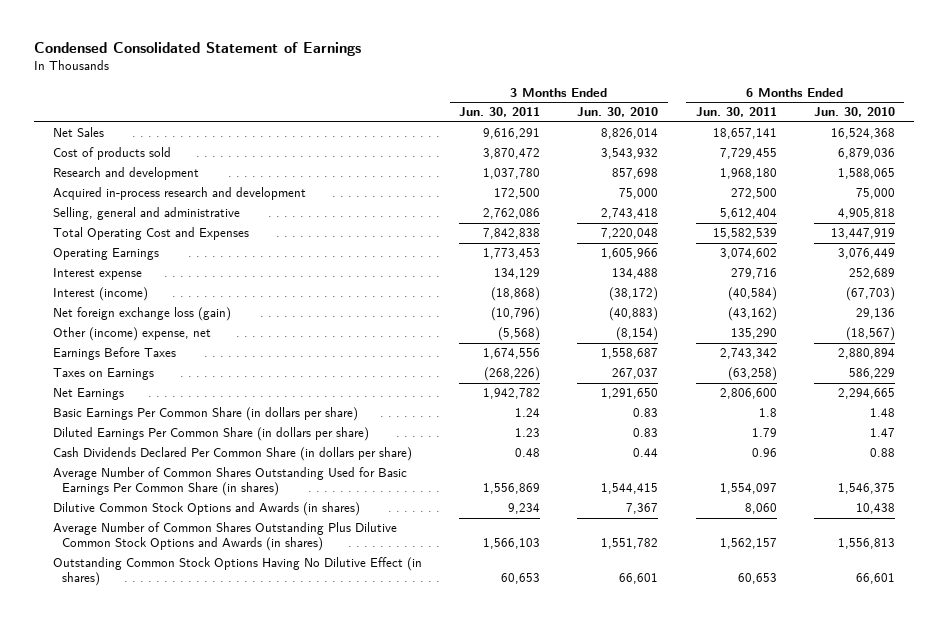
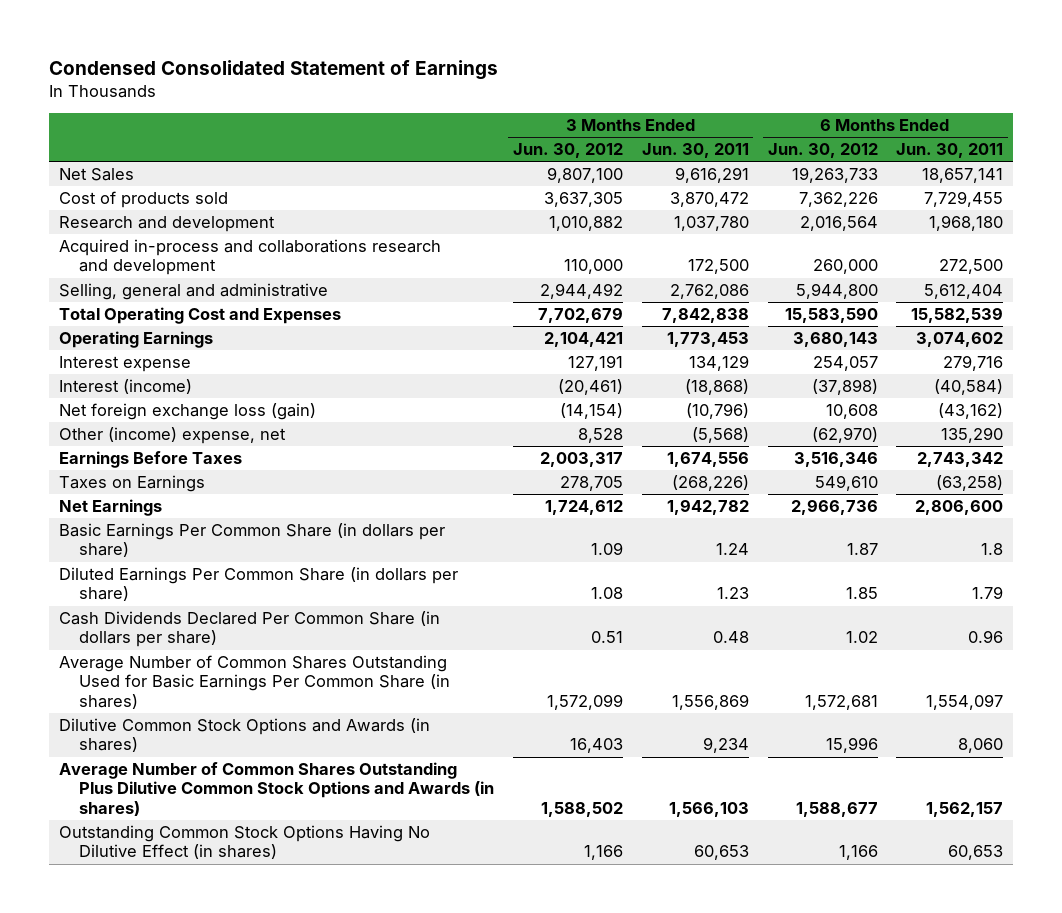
- | 3 Months Ended Jun. 30, 2011 | 3 Months Ended Jun. 30, 2010 | 6 Months Ended Jun. 30, 2011 | 6 Months Ended Jun. 30, 2010
+ | 3 Months Ended Jun. 30, 2012 | 3 Months Ended Jun. 30, 2011 | 6 Months Ended Jun. 30, 2012 | 6 Months Ended Jun. 30, 2011
- Acquired in-process research and development | 172,500 | 75,000 | 272,500 | 75,000
+ Acquired in-process and collaborations research and development | 110,000 | 172,500 | 260,000 | 272,500

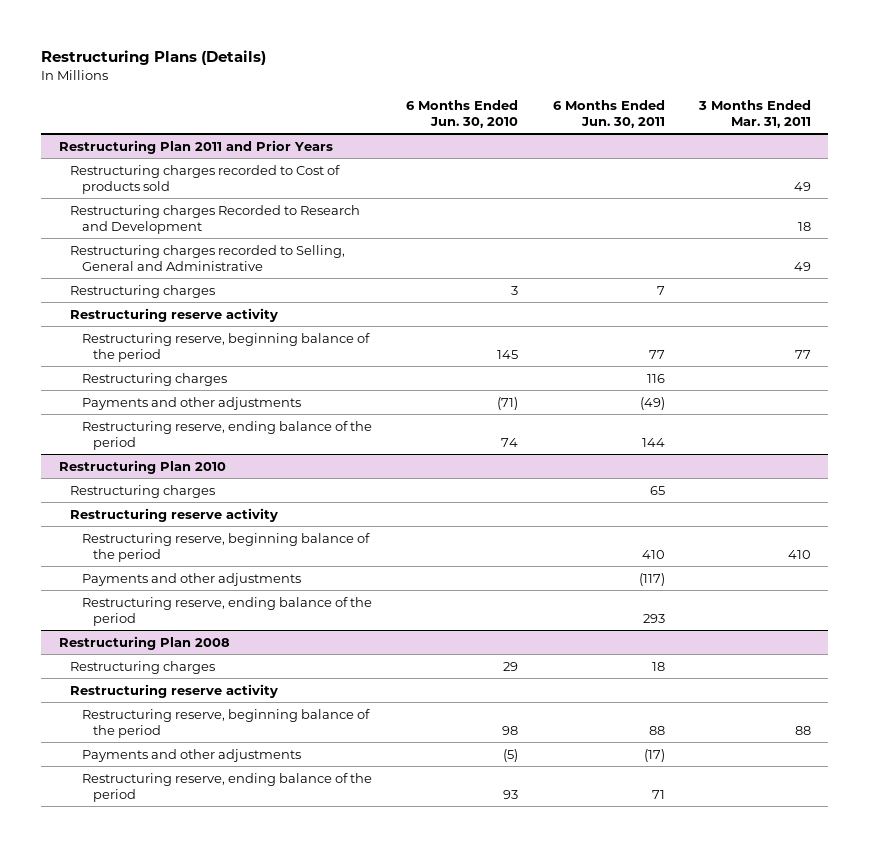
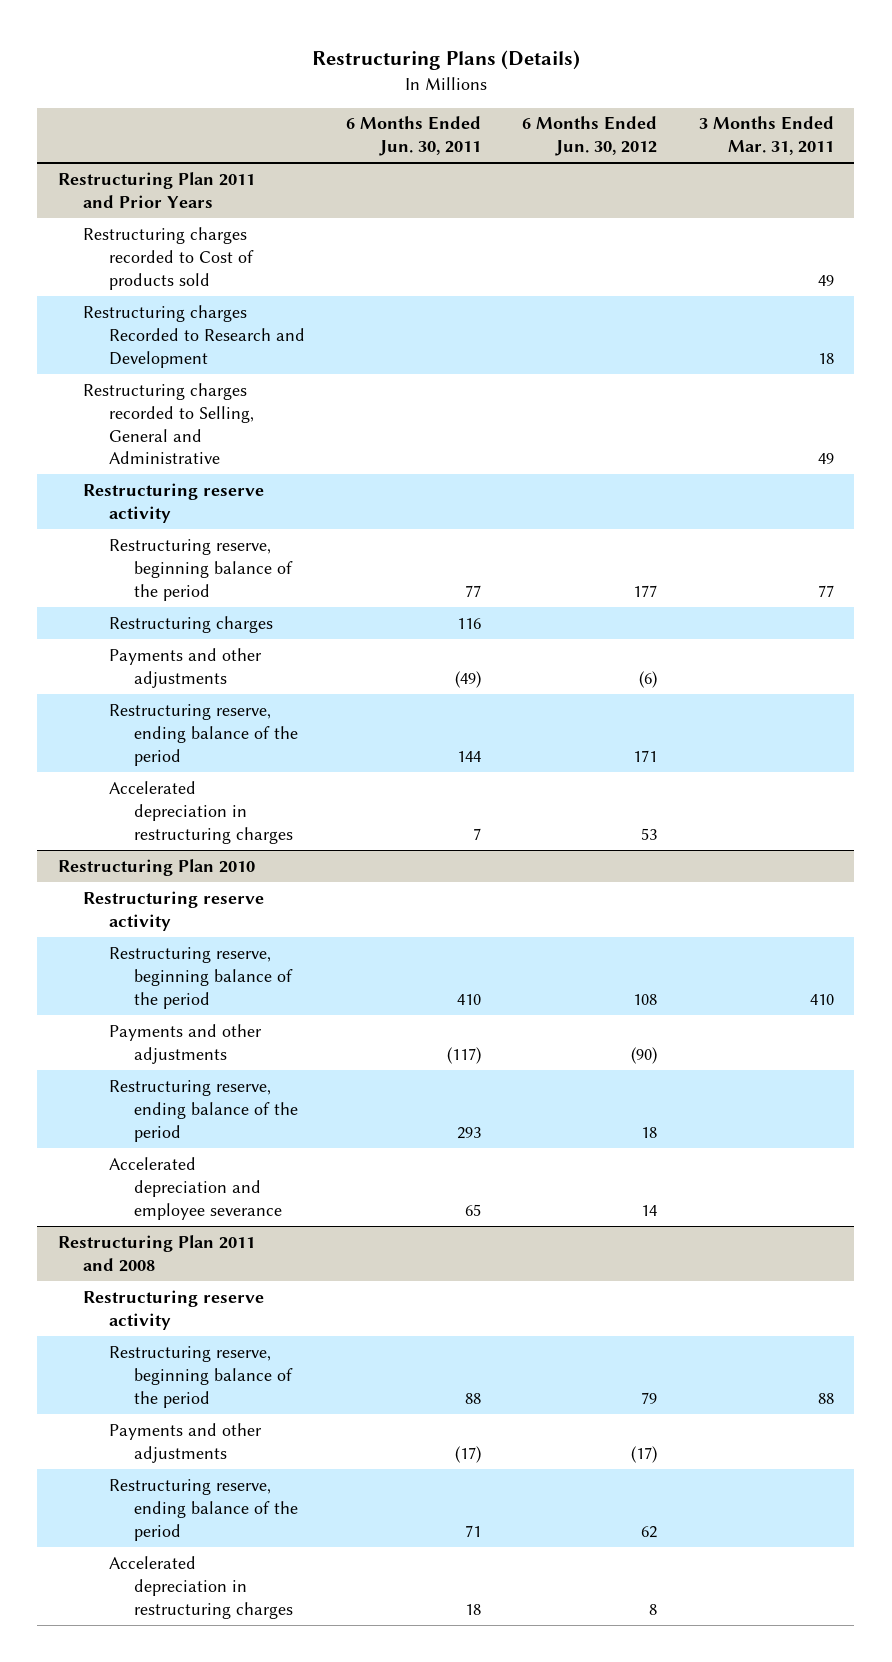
- | 6 Months Ended Jun. 30, 2010 | 6 Months Ended Jun. 30, 2011 | 3 Months Ended Mar. 31, 2011
+ | 6 Months Ended Jun. 30, 2011 | 6 Months Ended Jun. 30, 2012 | 3 Months Ended Mar. 31, 2011
@ Restructuring Plan 2011 and Prior Years
- Restructuring charges | 3 | 7 |
+ Accelerated depreciation in restructuring charges | 7 | 53 |
@ Restructuring Plan 2010
- Restructuring charges | | 65 |
- Restructuring Plan 2008
- Restructuring charges | 29 | 18 |
@ Restructuring Plan 2010
+ Accelerated depreciation and employee severance | 65 | 14 |
+ Restructuring Plan 2011 and 2008
+ Accelerated depreciation in restructuring charges | 18 | 8 |

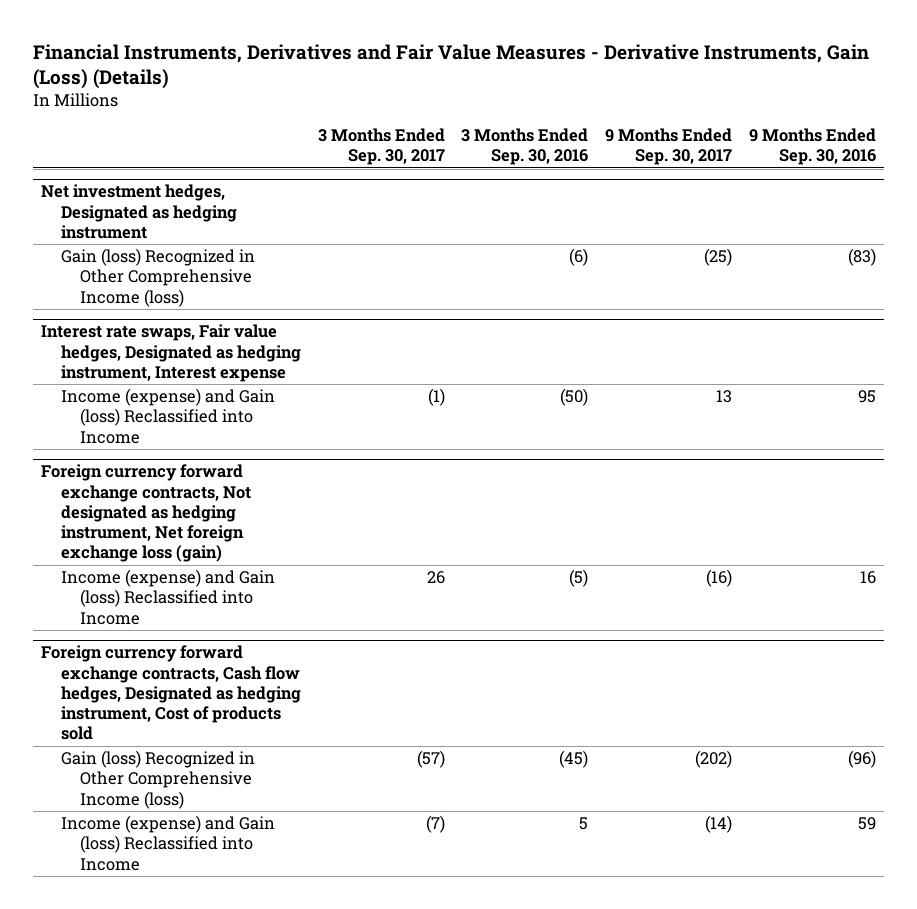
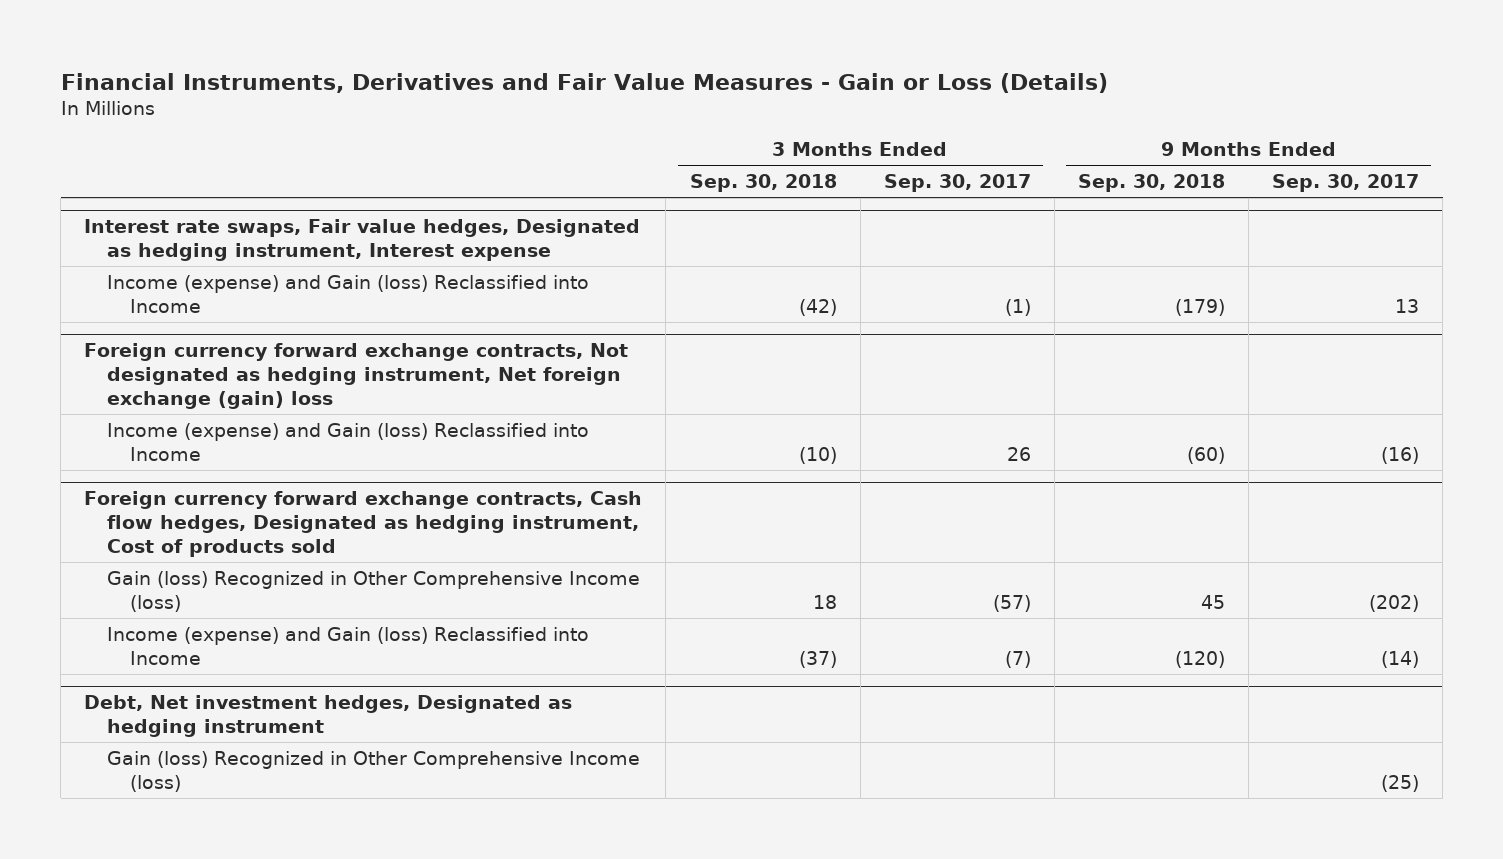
- Financial Instruments, Derivatives and Fair Value Measures - Derivative Instruments, Gain (Loss) (Details)
+ Financial Instruments, Derivatives and Fair Value Measures - Gain or Loss (Details)
- | 3 Months Ended Sep. 30, 2017 | 3 Months Ended Sep. 30, 2016 | 9 Months Ended Sep. 30, 2017 | 9 Months Ended Sep. 30, 2016
+ | 3 Months Ended Sep. 30, 2018 | 3 Months Ended Sep. 30, 2017 | 9 Months Ended Sep. 30, 2018 | 9 Months Ended Sep. 30, 2017
- Net investment hedges, Designated as hedging instrument
- Gain (loss) Recognized in Other Comprehensive Income (loss) | | (6) | (25) | (83)
- Foreign currency forward exchange contracts, Not designated as hedging instrument, Net foreign exchange loss (gain)
+ Foreign currency forward exchange contracts, Not designated as hedging instrument, Net foreign exchange (gain) loss
+ Debt, Net investment hedges, Designated as hedging instrument
+ Gain (loss) Recognized in Other Comprehensive Income (loss) | | | | (25)

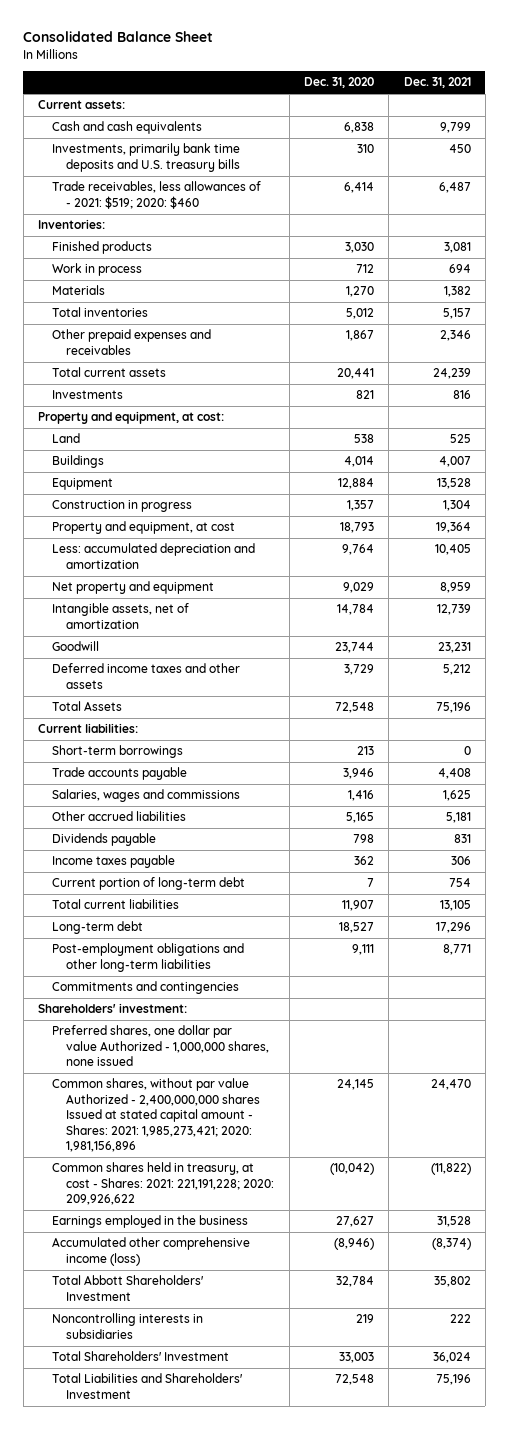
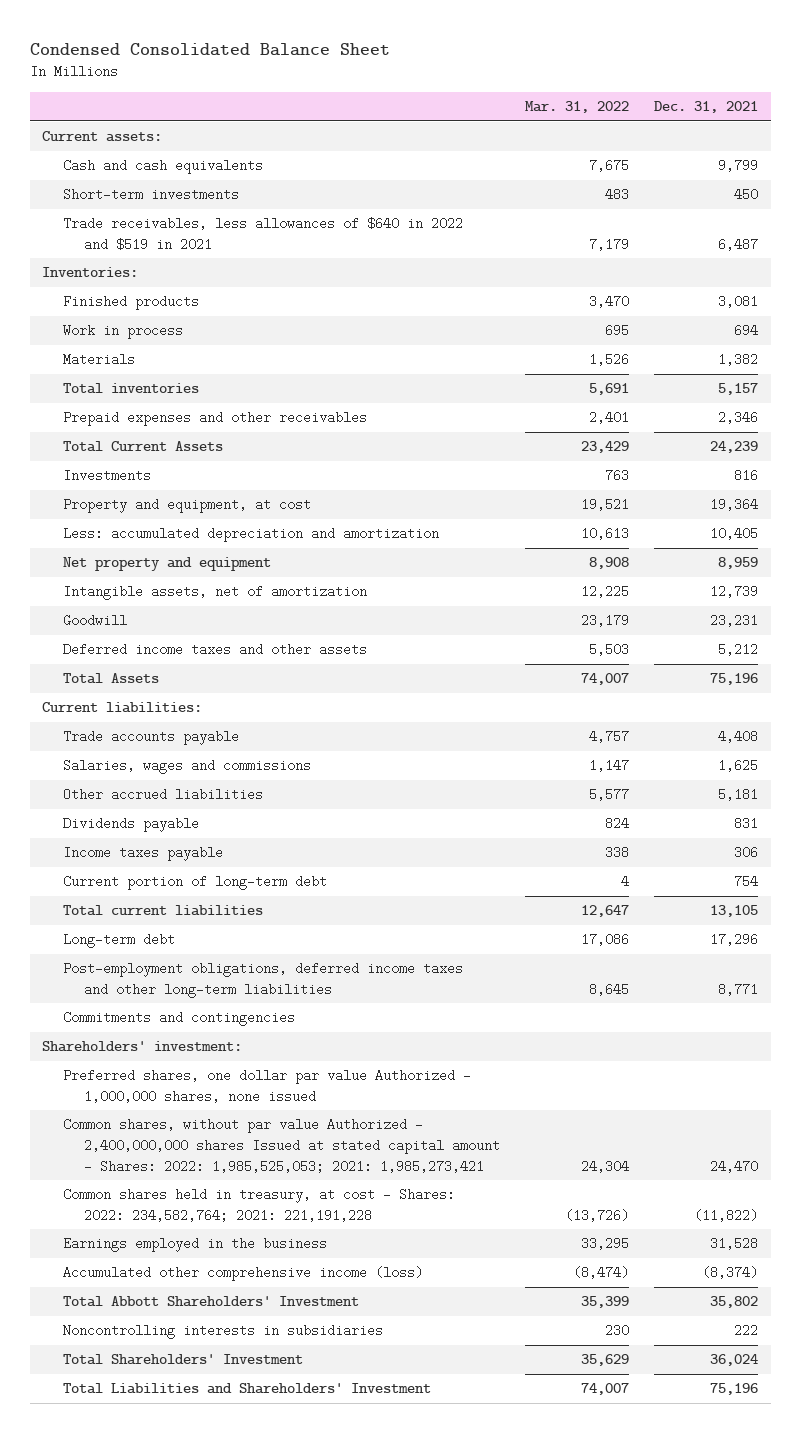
- Consolidated Balance Sheet
+ Condensed Consolidated Balance Sheet
- | Dec. 31, 2020 | Dec. 31, 2021
+ | Mar. 31, 2022 | Dec. 31, 2021
- Investments, primarily bank time deposits and U.S. treasury bills | 310 | 450
- Trade receivables, less allowances of - 2021: $519; 2020: $460 | 6,414 | 6,487
+ Short-term investments | 483 | 450
+ Trade receivables, less allowances of $640 in 2022 and $519 in 2021 | 7,179 | 6,487
- Other prepaid expenses and receivables | 1,867 | 2,346
- Total current assets | 20,441 | 24,239
+ Prepaid expenses and other receivables | 2,401 | 2,346
+ Total Current Assets | 23,429 | 24,239
- Property and equipment, at cost:
- Land | 538 | 525
- Buildings | 4,014 | 4,007
- Equipment | 12,884 | 13,528
- Construction in progress | 1,357 | 1,304
- Short-term borrowings | 213 | 0
- Post-employment obligations and other long-term liabilities | 9,111 | 8,771
+ Post-employment obligations, deferred income taxes and other long-term liabilities | 8,645 | 8,771
- Common shares, without par value Authorized - 2,400,000,000 shares Issued at stated capital amount - Shares: 2021: 1,985,273,421; 2020: 1,981,156,896 | 24,145 | 24,470
- Common shares held in treasury, at cost - Shares: 2021: 221,191,228; 2020: 209,926,622 | (10,042) | (11,822)
+ Common shares, without par value Authorized - 2,400,000,000 shares Issued at stated capital amount - Shares: 2022: 1,985,525,053; 2021: 1,985,273,421 | 24,304 | 24,470
+ Common shares held in treasury, at cost - Shares: 2022: 234,582,764; 2021: 221,191,228 | (13,726) | (11,822)

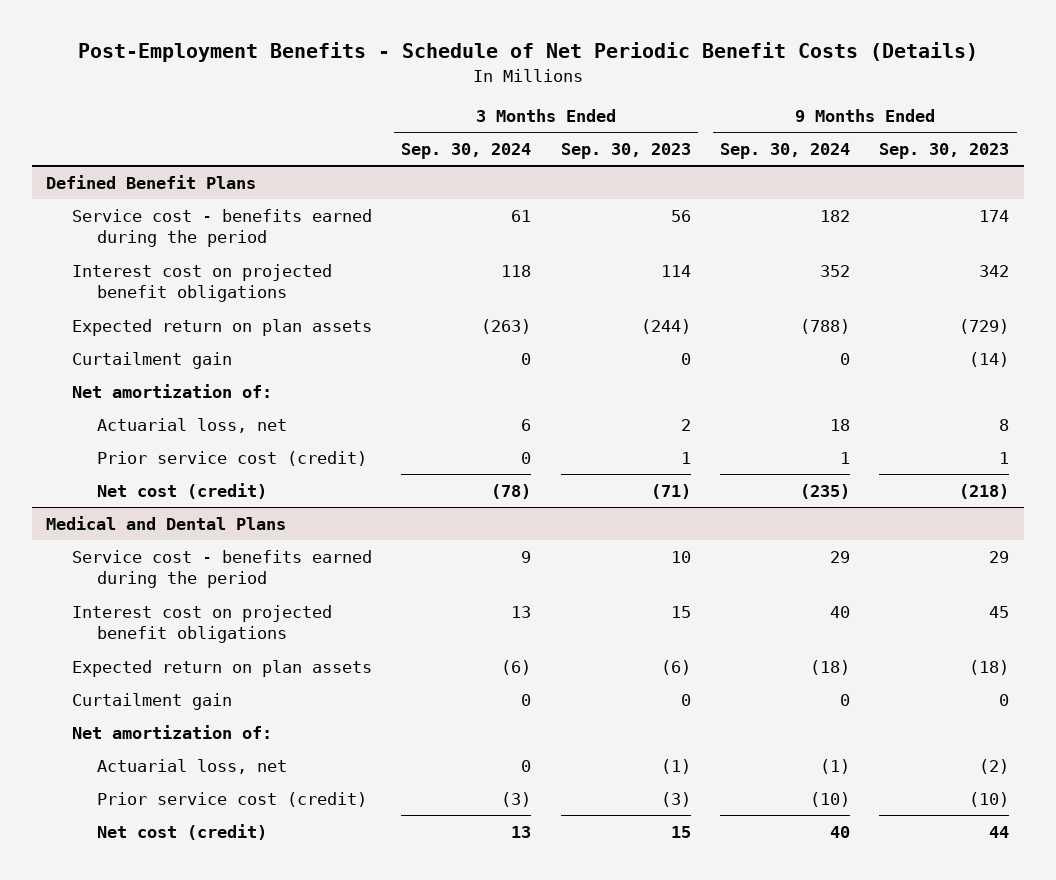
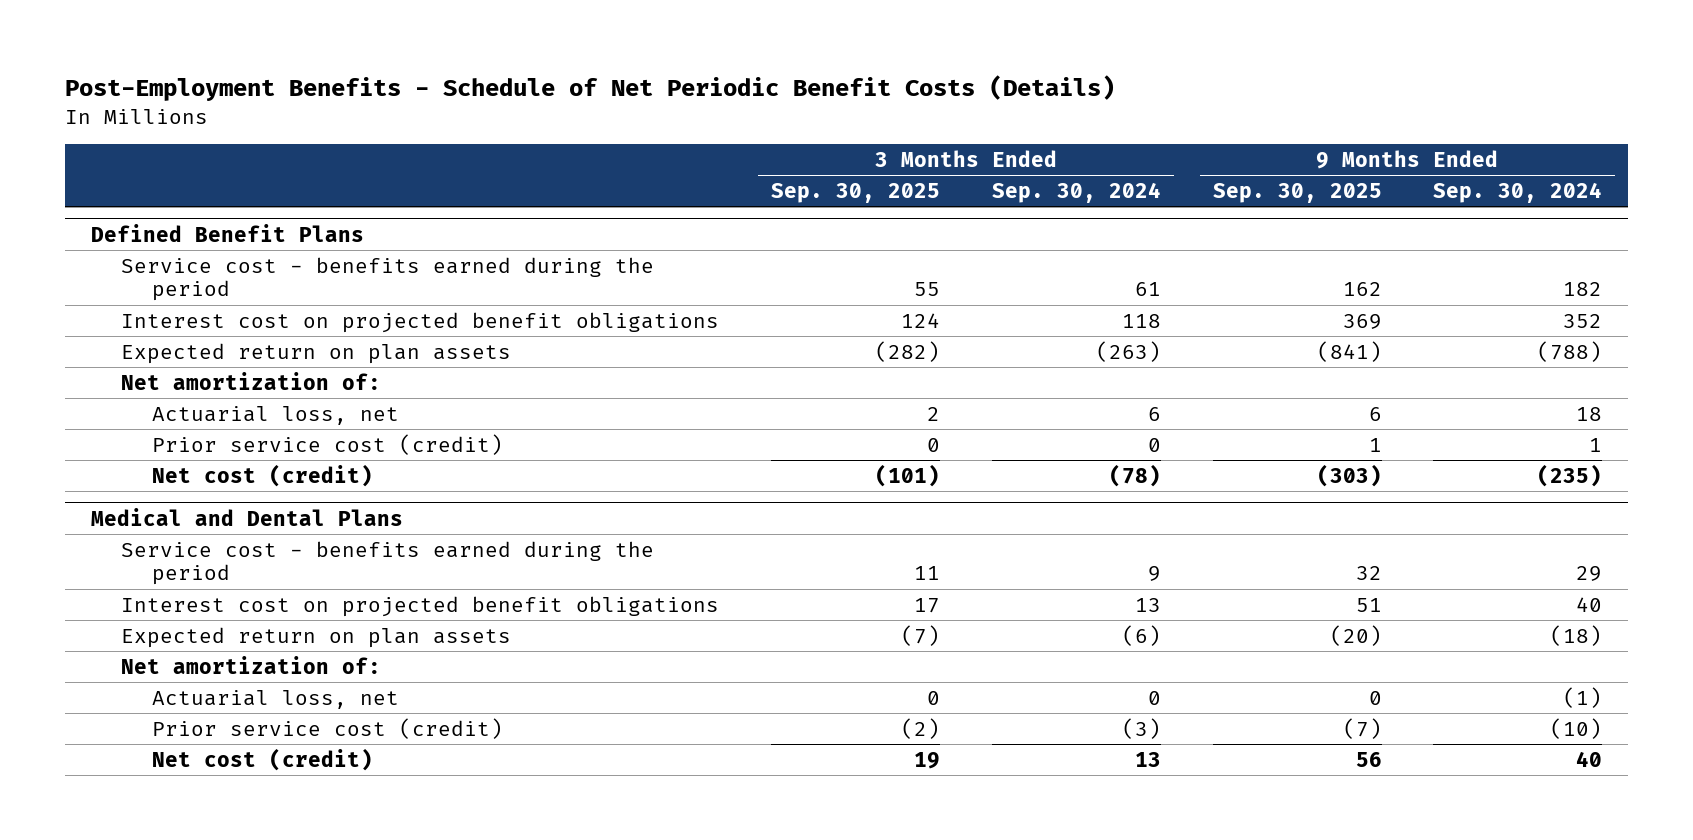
- | 3 Months Ended Sep. 30, 2024 | 3 Months Ended Sep. 30, 2023 | 9 Months Ended Sep. 30, 2024 | 9 Months Ended Sep. 30, 2023
+ | 3 Months Ended Sep. 30, 2025 | 3 Months Ended Sep. 30, 2024 | 9 Months Ended Sep. 30, 2025 | 9 Months Ended Sep. 30, 2024
@ Defined Benefit Plans
- Curtailment gain | 0 | 0 | 0 | (14)
@ Medical and Dental Plans
- Curtailment gain | 0 | 0 | 0 | 0

